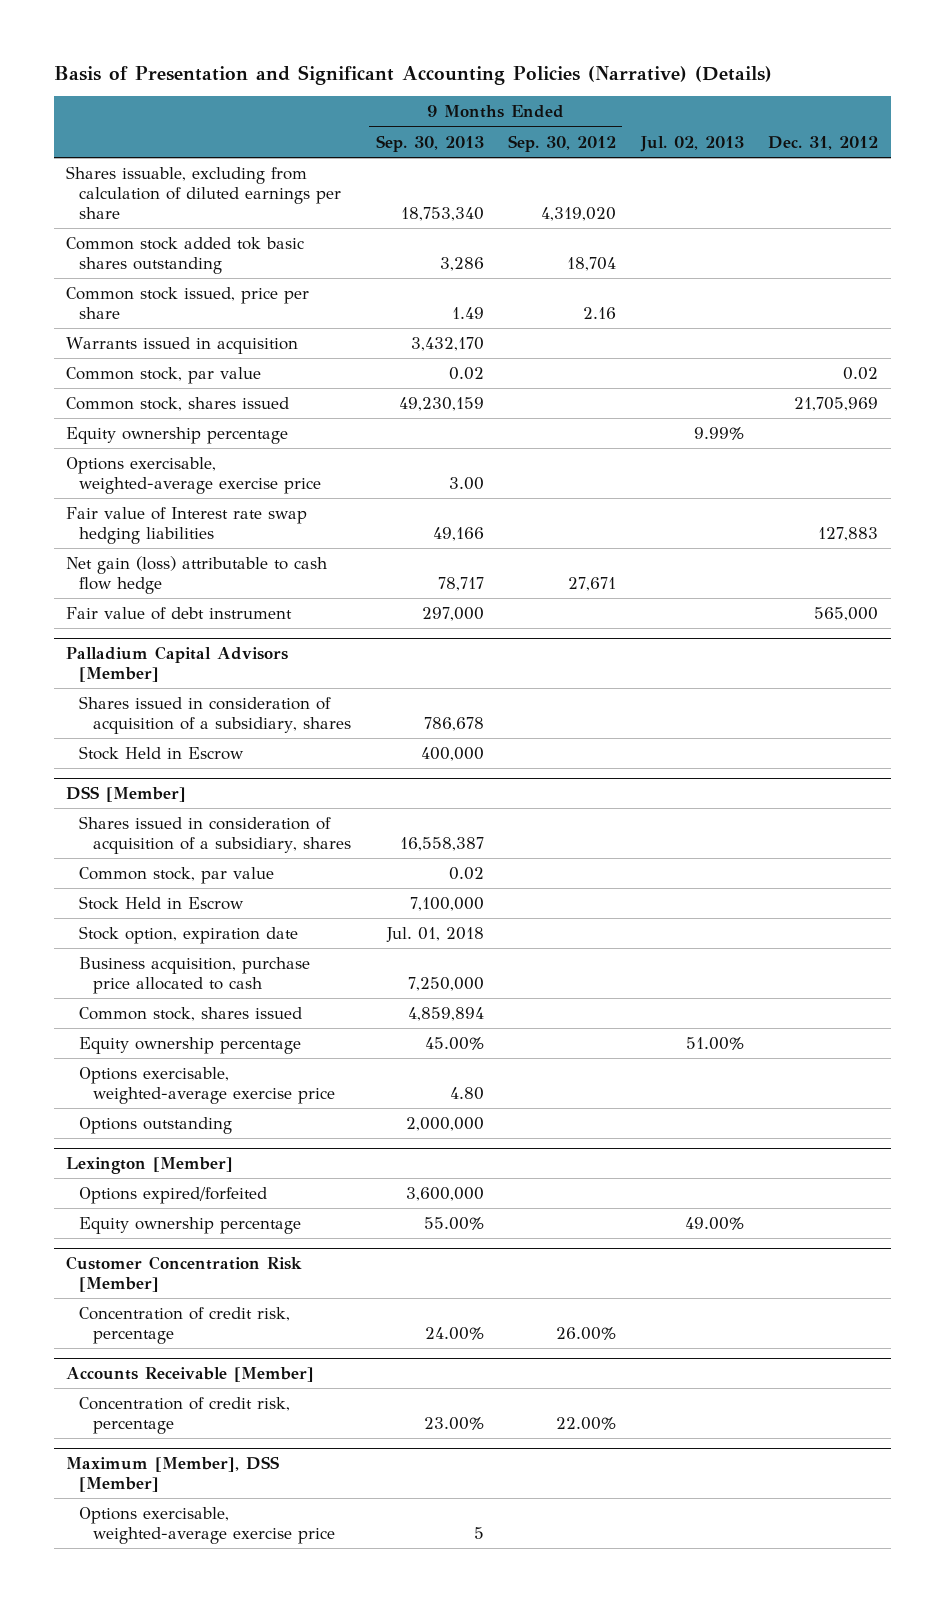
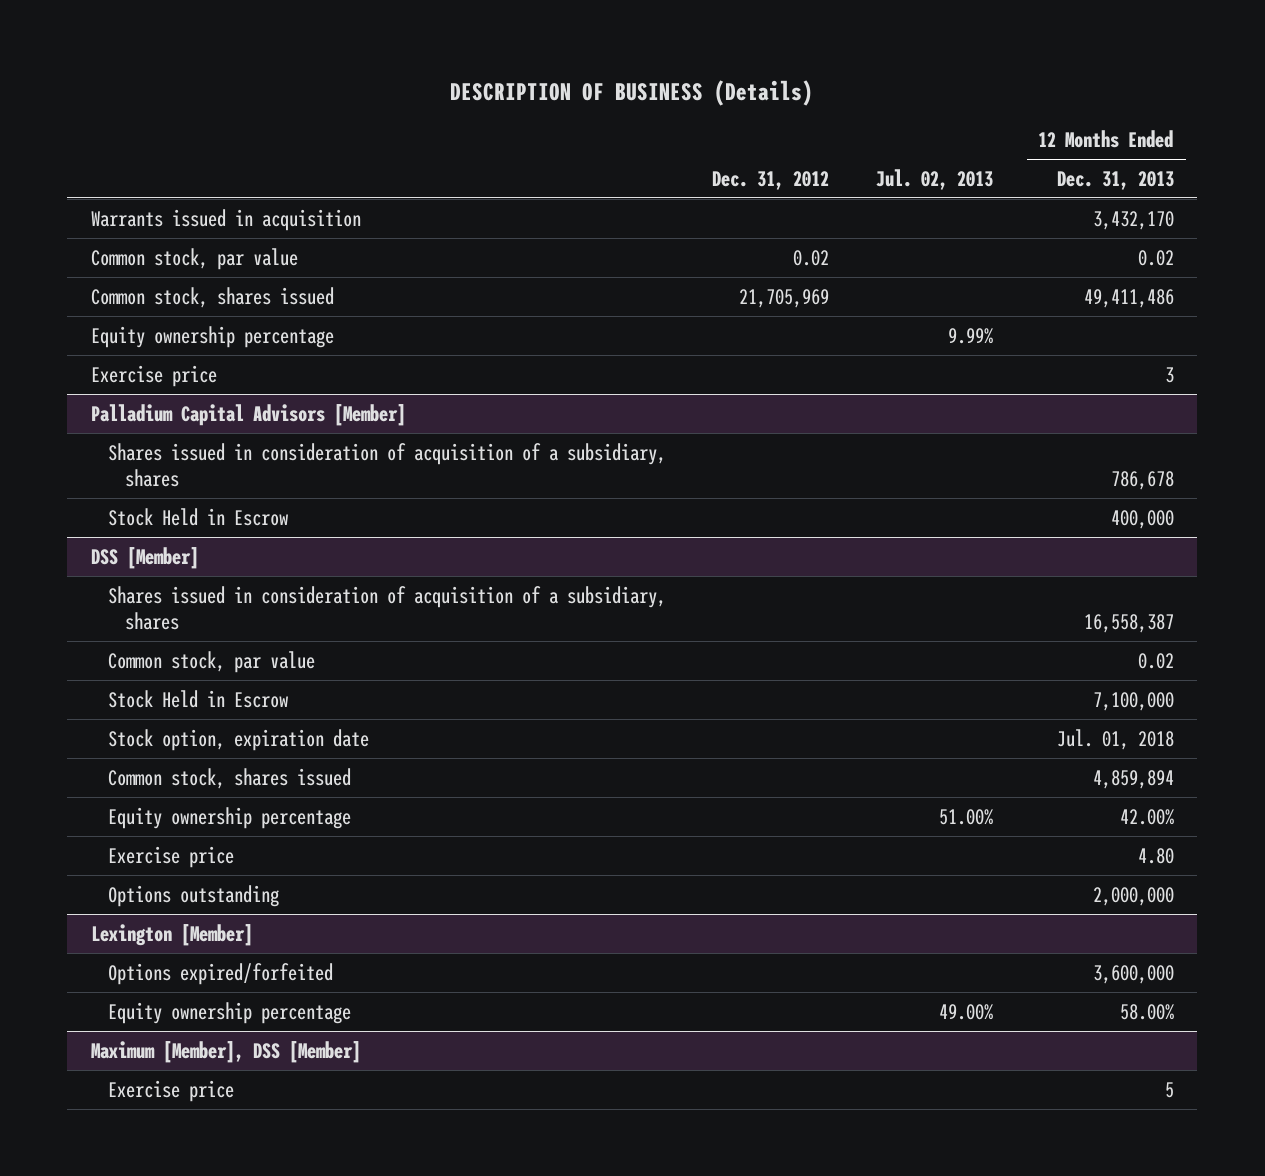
- Basis of Presentation and Significant Accounting Policies (Narrative) (Details)
+ DESCRIPTION OF BUSINESS (Details)
- | 9 Months Ended Sep. 30, 2013 | 9 Months Ended Sep. 30, 2012 | Jul. 02, 2013 | Dec. 31, 2012
+ | Dec. 31, 2012 | Jul. 02, 2013 | 12 Months Ended Dec. 31, 2013
- Shares issuable, excluding from calculation of diluted earnings per share | 18,753,340 | 4,319,020 | |
- Common stock added tok basic shares outstanding | 3,286 | 18,704 | |
- Common stock issued, price per share | 1.49 | 2.16 | |
- Options exercisable, weighted-average exercise price | 3.00 | | |
- Fair value of Interest rate swap hedging liabilities | 49,166 | | | 127,883
- Net gain (loss) attributable to cash flow hedge | 78,717 | 27,671 | |
- Fair value of debt instrument | 297,000 | | | 565,000
+ Exercise price | | | 3
@ DSS [Member]
- Business acquisition, purchase price allocated to cash | 7,250,000 | | |
- Options exercisable, weighted-average exercise price | 4.80 | | |
+ Exercise price | | | 4.80
- Customer Concentration Risk [Member]
- Concentration of credit risk, percentage | 24.00% | 26.00% | |
- Accounts Receivable [Member]
- Concentration of credit risk, percentage | 23.00% | 22.00% | |
@ Maximum [Member], DSS [Member]
- Options exercisable, weighted-average exercise price | 5 | | |
+ Exercise price | | | 5

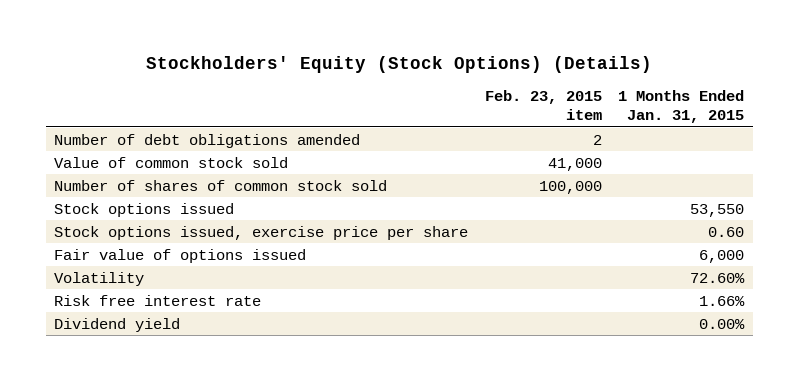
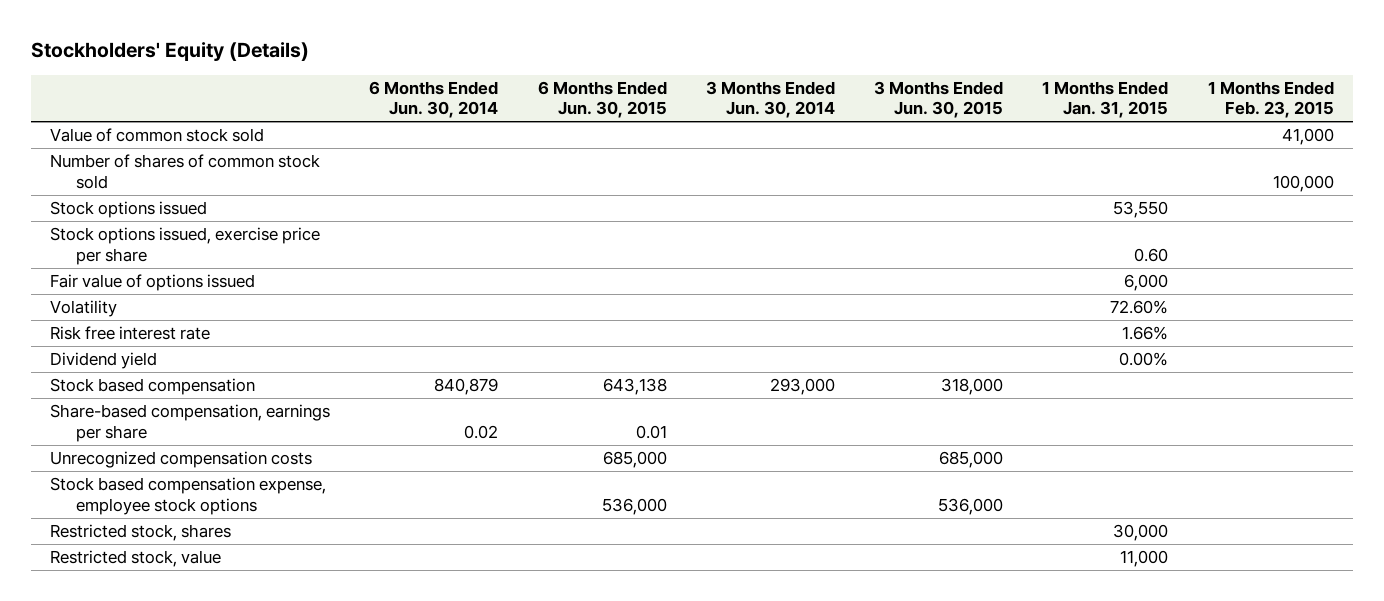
- Stockholders' Equity (Stock Options) (Details)
+ Stockholders' Equity (Details)
- | Feb. 23, 2015 item | 1 Months Ended Jan. 31, 2015
+ | 6 Months Ended Jun. 30, 2014 | 6 Months Ended Jun. 30, 2015 | 3 Months Ended Jun. 30, 2014 | 3 Months Ended Jun. 30, 2015 | 1 Months Ended Jan. 31, 2015 | 1 Months Ended Feb. 23, 2015
- Number of debt obligations amended | 2 |
+ Stock based compensation | 840,879 | 643,138 | 293,000 | 318,000 | |
+ Share-based compensation, earnings per share | 0.02 | 0.01 | | | |
+ Unrecognized compensation costs | | 685,000 | | 685,000 | |
+ Stock based compensation expense, employee stock options | | 536,000 | | 536,000 | |
+ Restricted stock, shares | | | | | 30,000 |
+ Restricted stock, value | | | | | 11,000 |

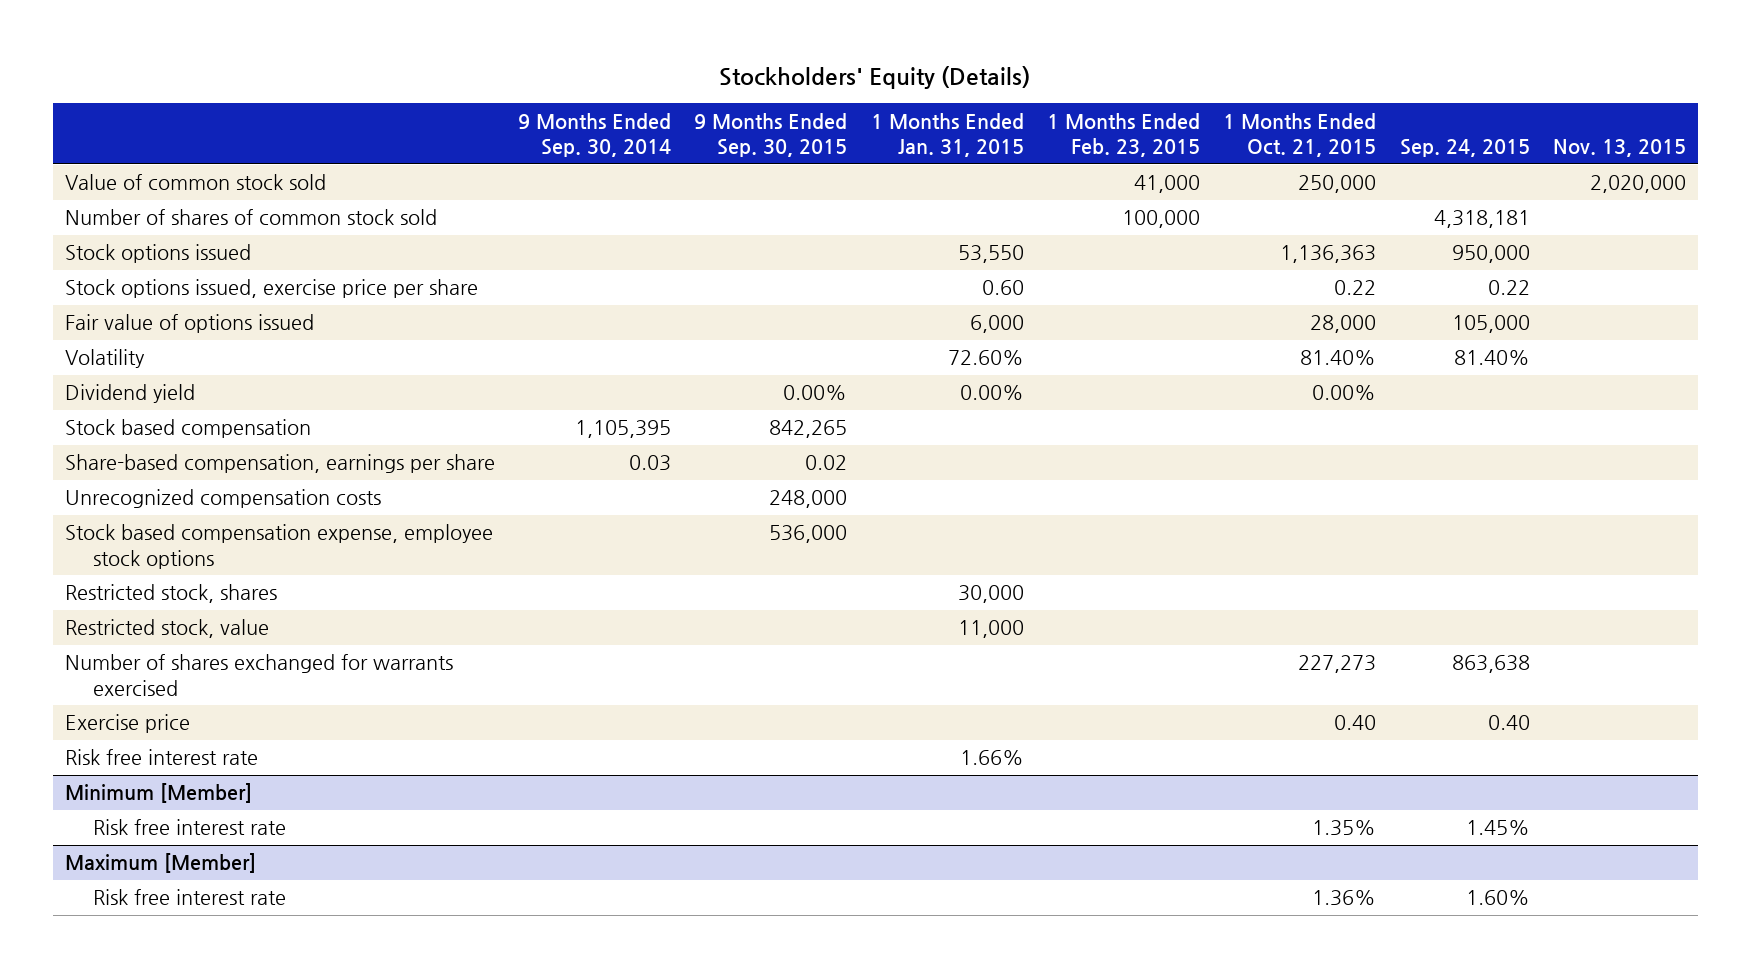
- | 6 Months Ended Jun. 30, 2014 | 6 Months Ended Jun. 30, 2015 | 3 Months Ended Jun. 30, 2014 | 3 Months Ended Jun. 30, 2015 | 1 Months Ended Jan. 31, 2015 | 1 Months Ended Feb. 23, 2015
+ | 9 Months Ended Sep. 30, 2014 | 9 Months Ended Sep. 30, 2015 | 1 Months Ended Jan. 31, 2015 | 1 Months Ended Feb. 23, 2015 | 1 Months Ended Oct. 21, 2015 | Sep. 24, 2015 | Nov. 13, 2015
+ Number of shares exchanged for warrants exercised | | | | | 227,273 | 863,638 |
+ Exercise price | | | | | 0.40 | 0.40 |
moved down: Risk free interest rate | | | 1.66% | | | |
+ Minimum [Member]
+ Risk free interest rate | | | | | 1.35% | 1.45% |
+ Maximum [Member]
+ Risk free interest rate | | | | | 1.36% | 1.60% |

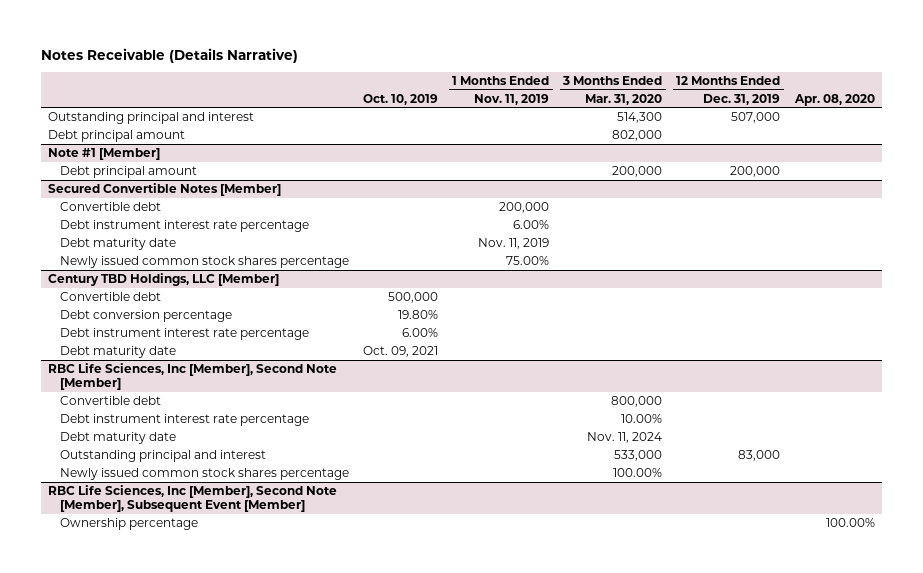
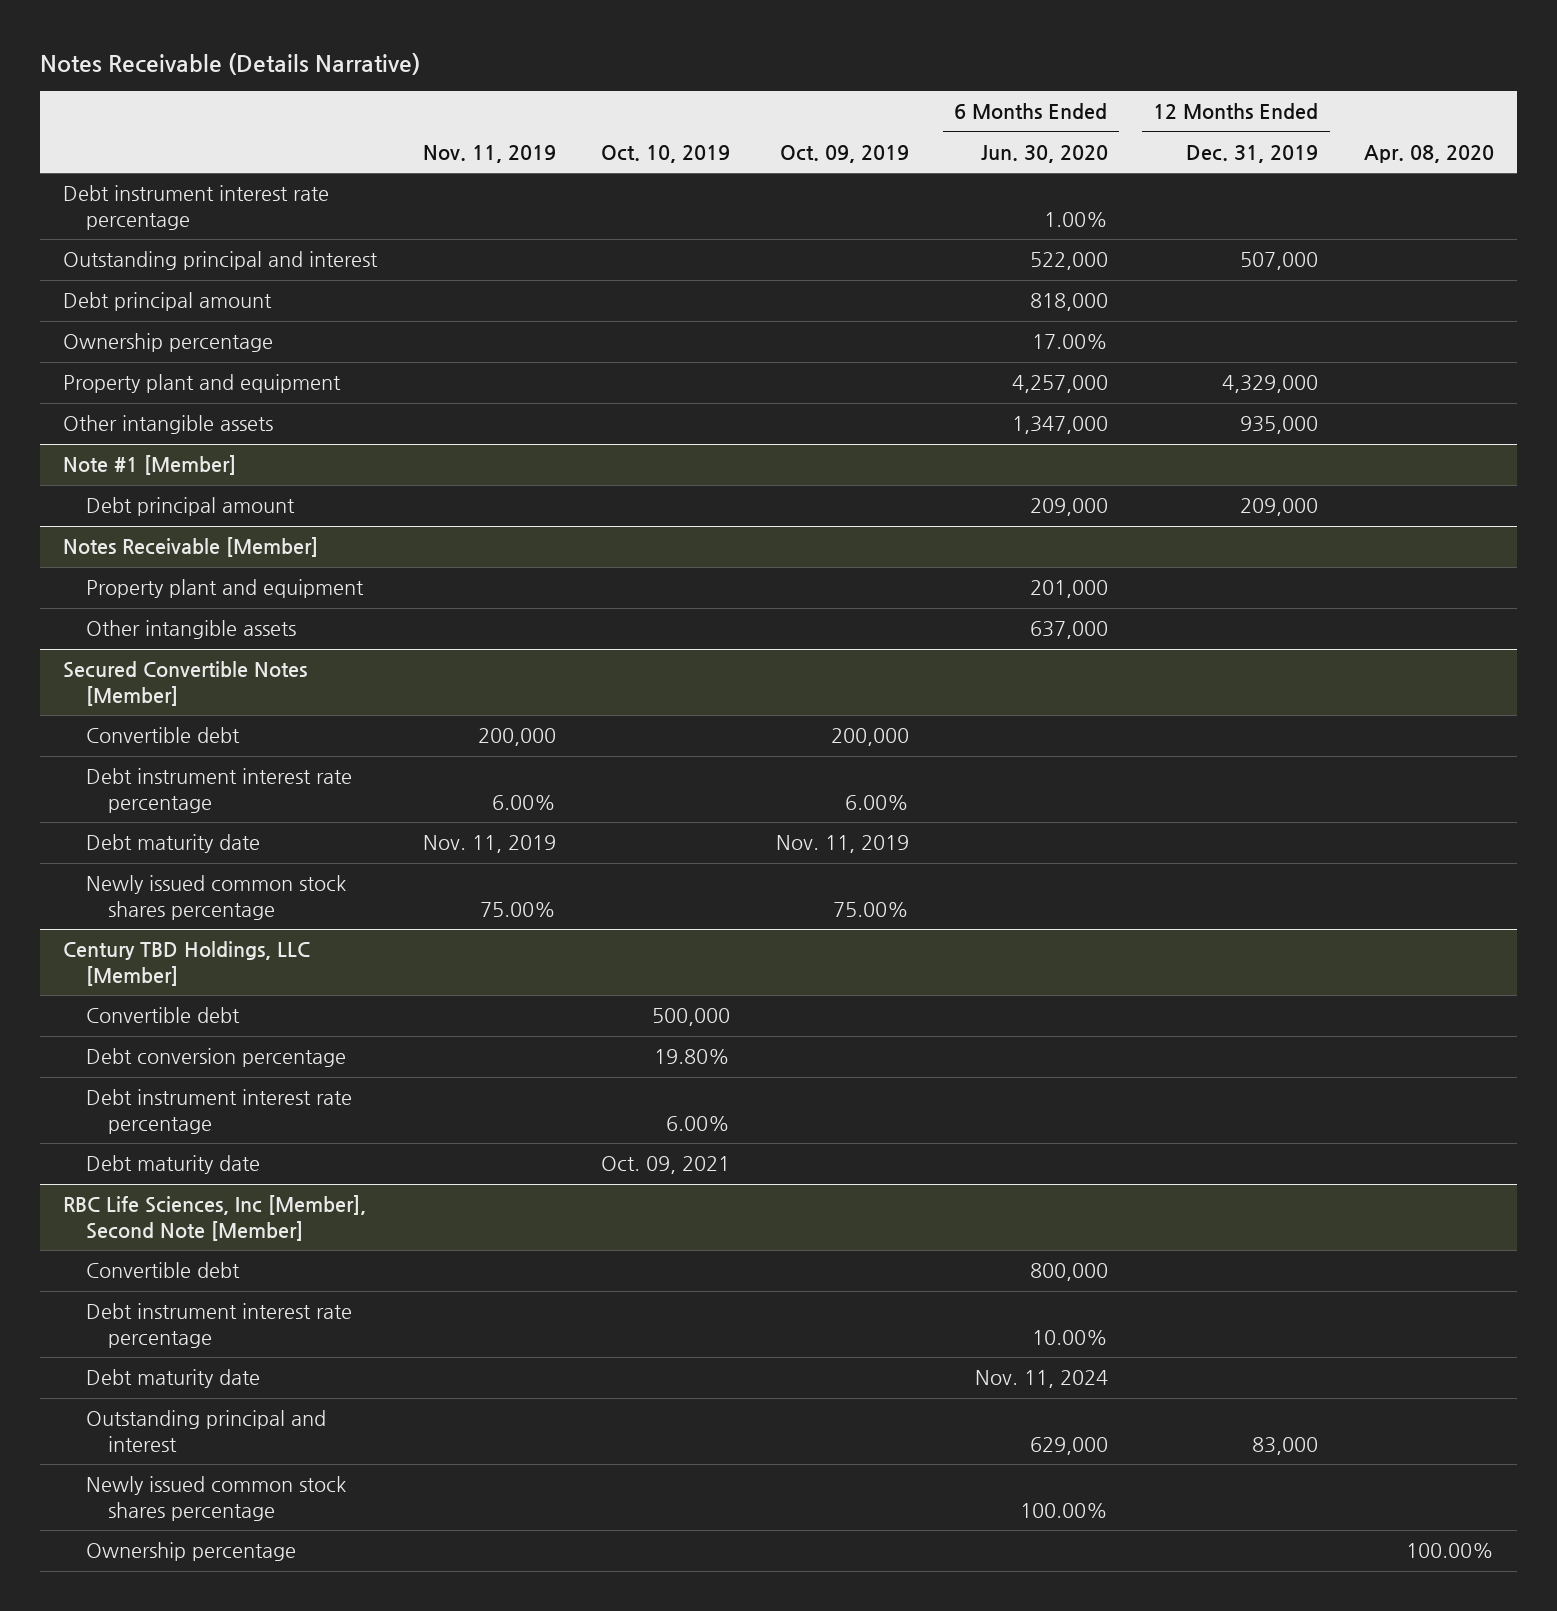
- | Oct. 10, 2019 | 1 Months Ended Nov. 11, 2019 | 3 Months Ended Mar. 31, 2020 | 12 Months Ended Dec. 31, 2019 | Apr. 08, 2020
+ | Nov. 11, 2019 | Oct. 10, 2019 | Oct. 09, 2019 | 6 Months Ended Jun. 30, 2020 | 12 Months Ended Dec. 31, 2019 | Apr. 08, 2020
+ Debt instrument interest rate percentage | | | | 1.00% | |
+ Ownership percentage | | | | 17.00% | |
+ Property plant and equipment | | | | 4,257,000 | 4,329,000 |
+ Other intangible assets | | | | 1,347,000 | 935,000 |
@ Note #1 [Member]
- Debt principal amount | | | 200,000 | 200,000 |
+ Debt principal amount | | | | 209,000 | 209,000 |
+ Notes Receivable [Member]
+ Property plant and equipment | | | | 201,000 | |
+ Other intangible assets | | | | 637,000 | |
- RBC Life Sciences, Inc [Member], Second Note [Member], Subsequent Event [Member]
- Ownership percentage | | | | | 100.00%
@ RBC Life Sciences, Inc [Member], Second Note [Member]
+ Ownership percentage | | | | | | 100.00%

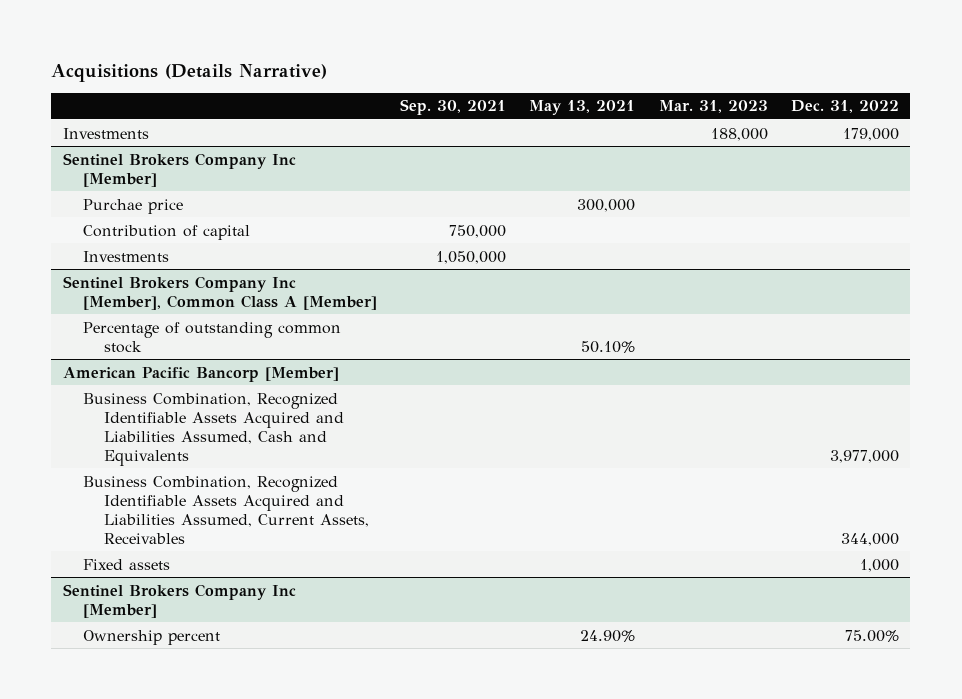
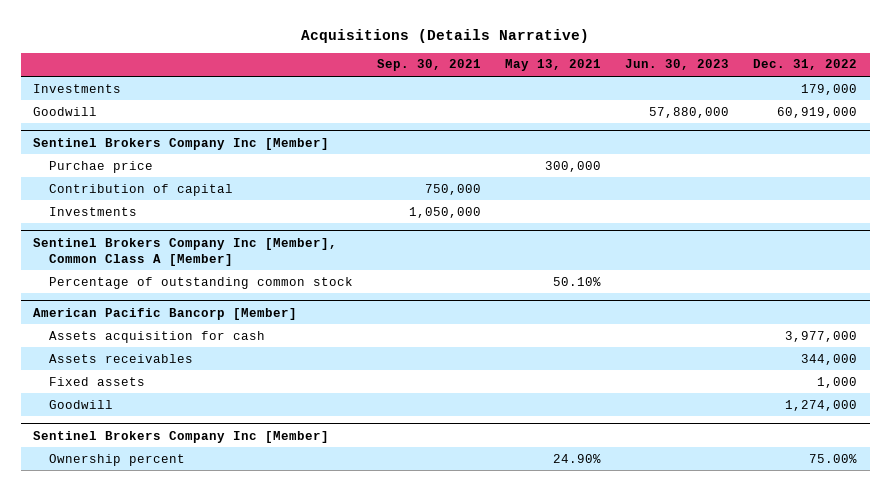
- | Sep. 30, 2021 | May 13, 2021 | Mar. 31, 2023 | Dec. 31, 2022
+ | Sep. 30, 2021 | May 13, 2021 | Jun. 30, 2023 | Dec. 31, 2022
+ Goodwill | | | 57,880,000 | 60,919,000
@ American Pacific Bancorp [Member]
- Business Combination, Recognized Identifiable Assets Acquired and Liabilities Assumed, Cash and Equivalents | | | | 3,977,000
- Business Combination, Recognized Identifiable Assets Acquired and Liabilities Assumed, Current Assets, Receivables | | | | 344,000
+ Assets acquisition for cash | | | | 3,977,000
+ Assets receivables | | | | 344,000
+ Goodwill | | | | 1,274,000

